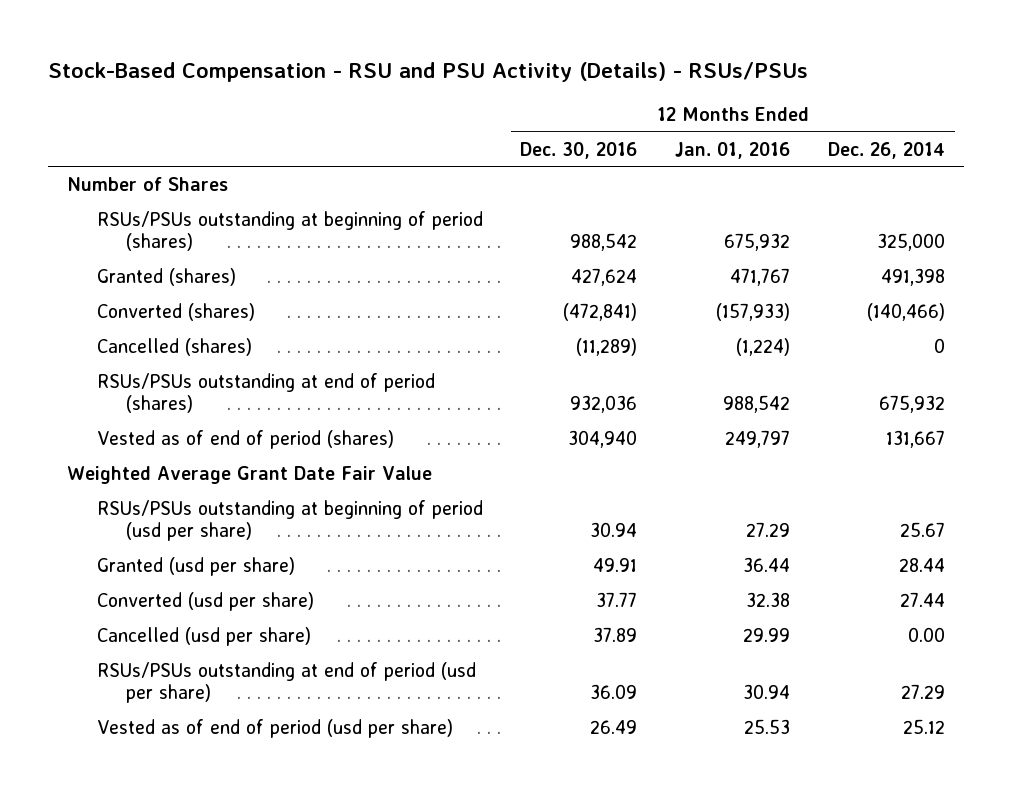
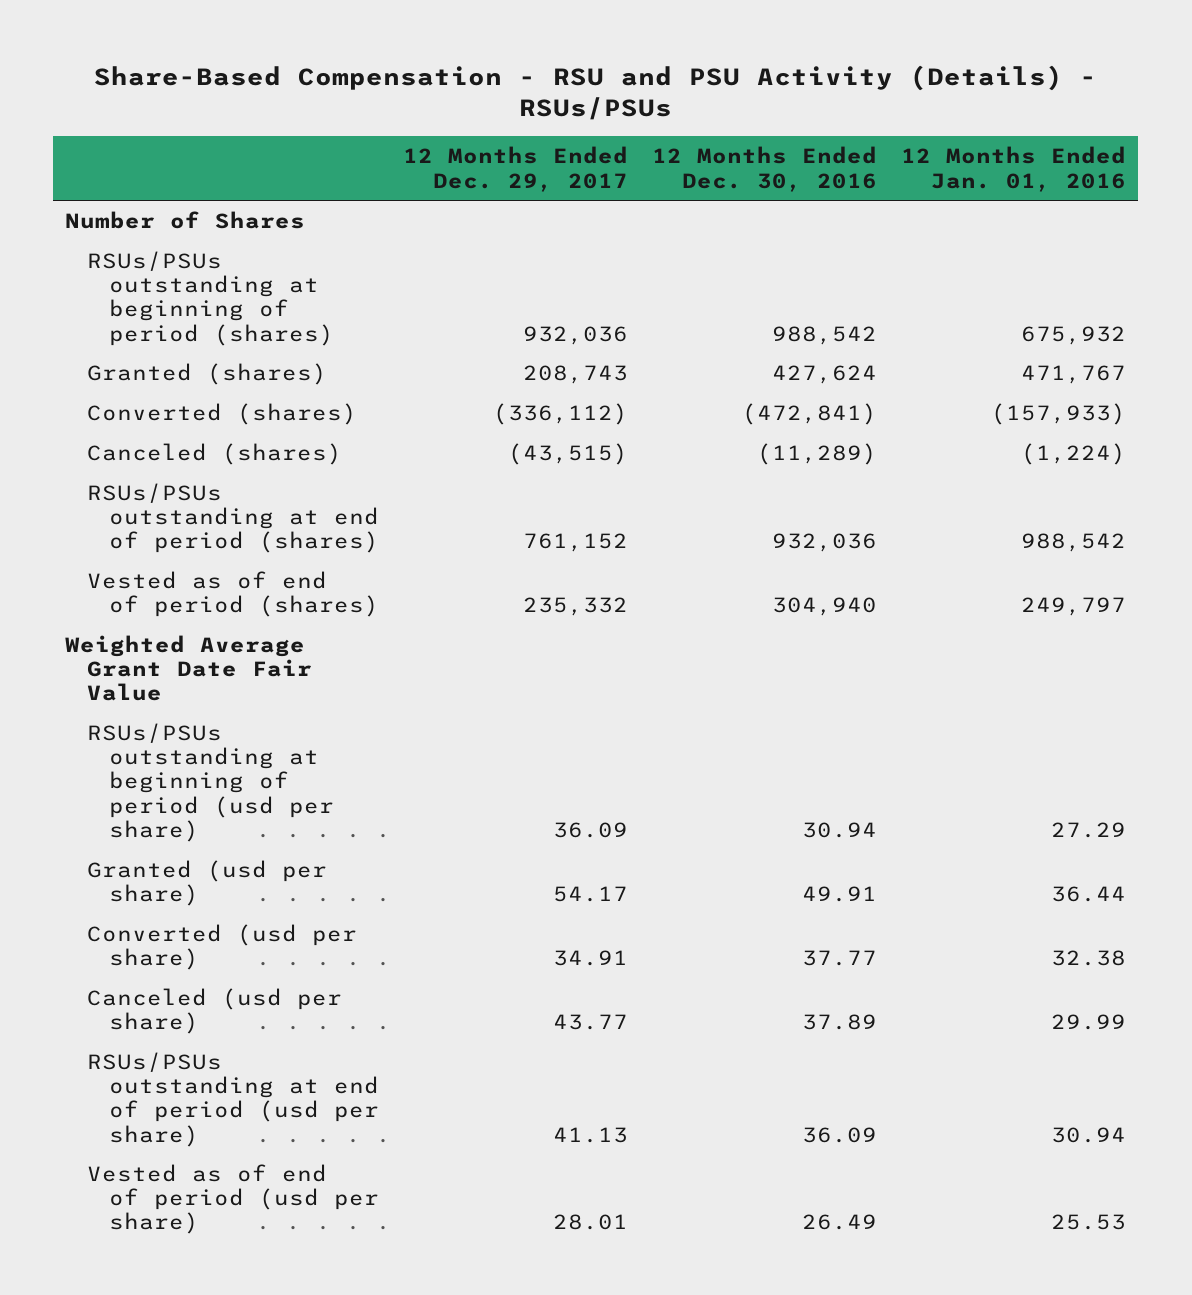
- Stock-Based Compensation - RSU and PSU Activity (Details) - RSUs/PSUs
+ Share-Based Compensation - RSU and PSU Activity (Details) - RSUs/PSUs
- | 12 Months Ended Dec. 30, 2016 | 12 Months Ended Jan. 01, 2016 | 12 Months Ended Dec. 26, 2014
+ | 12 Months Ended Dec. 29, 2017 | 12 Months Ended Dec. 30, 2016 | 12 Months Ended Jan. 01, 2016
- Cancelled (shares) | (11,289) | (1,224) | 0
+ Canceled (shares) | (43,515) | (11,289) | (1,224)
- Cancelled (usd per share) | 37.89 | 29.99 | 0.00
+ Canceled (usd per share) | 43.77 | 37.89 | 29.99

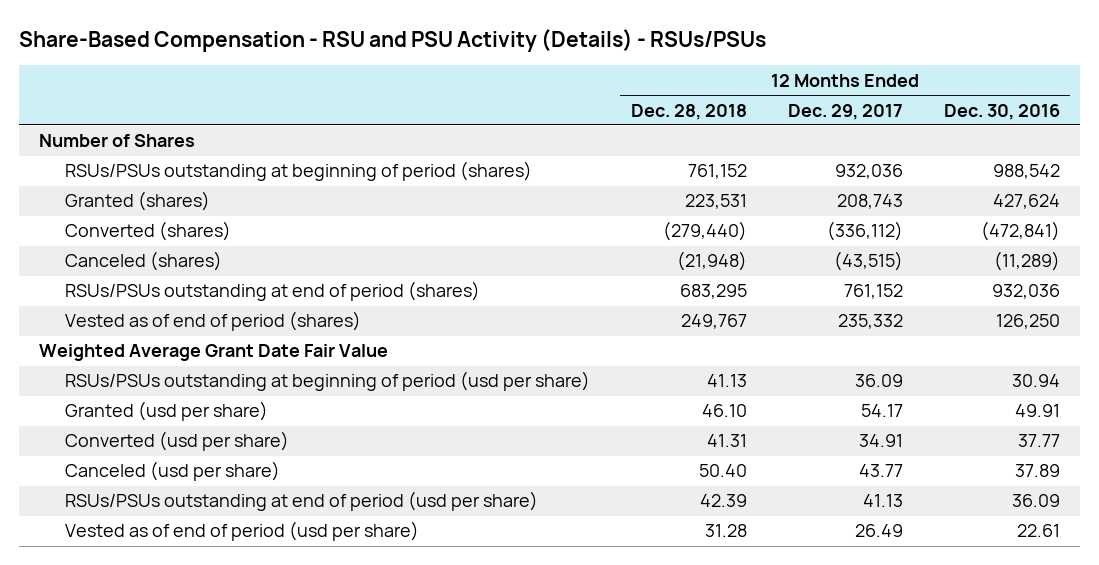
- | 12 Months Ended Dec. 29, 2017 | 12 Months Ended Dec. 30, 2016 | 12 Months Ended Jan. 01, 2016
+ | 12 Months Ended Dec. 28, 2018 | 12 Months Ended Dec. 29, 2017 | 12 Months Ended Dec. 30, 2016
- Vested as of end of period (shares) | 235,332 | 304,940 | 249,797
+ Vested as of end of period (shares) | 249,767 | 235,332 | 126,250
- Vested as of end of period (usd per share) | 28.01 | 26.49 | 25.53
+ Vested as of end of period (usd per share) | 31.28 | 26.49 | 22.61

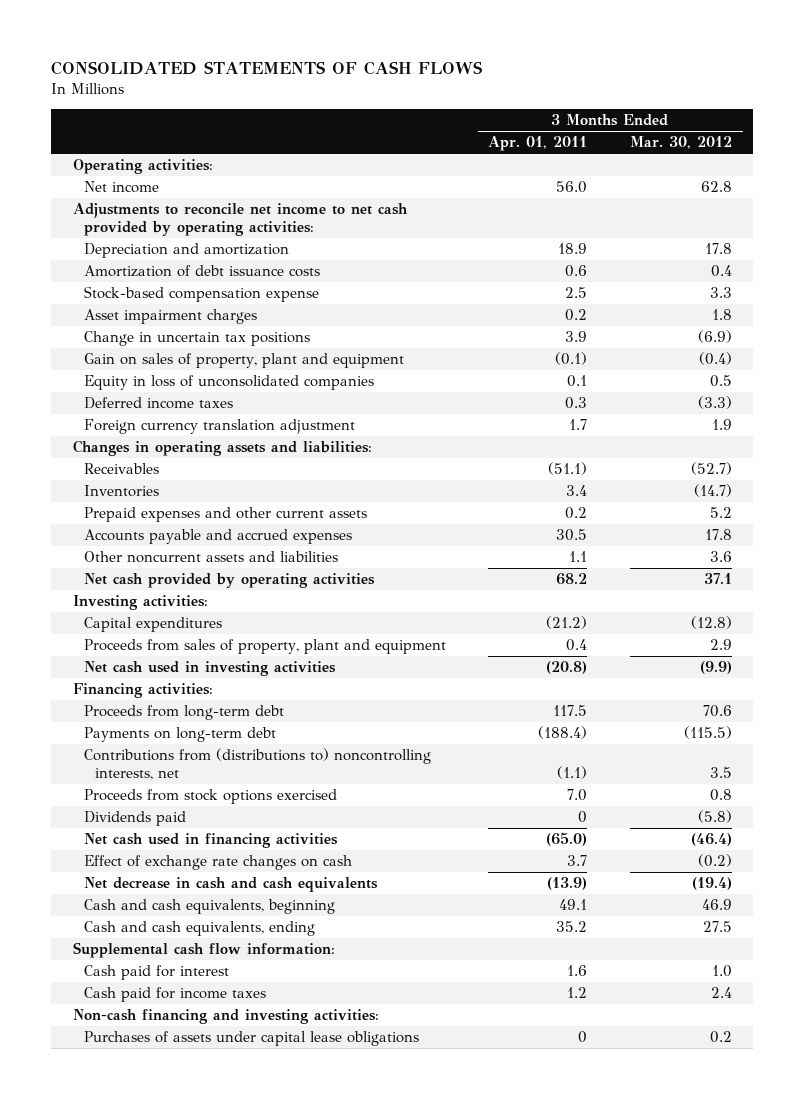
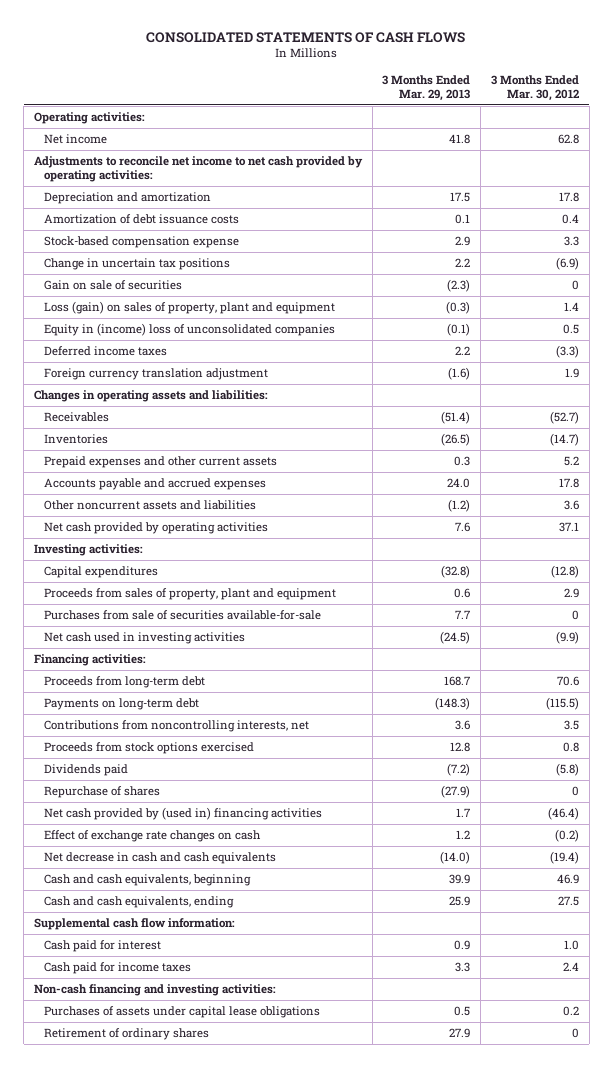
- | 3 Months Ended Apr. 01, 2011 | 3 Months Ended Mar. 30, 2012
+ | 3 Months Ended Mar. 29, 2013 | 3 Months Ended Mar. 30, 2012
- Asset impairment charges | 0.2 | 1.8
- Gain on sales of property, plant and equipment | (0.1) | (0.4)
- Equity in loss of unconsolidated companies | 0.1 | 0.5
+ Gain on sale of securities | (2.3) | 0
+ Loss (gain) on sales of property, plant and equipment | (0.3) | 1.4
+ Equity in (income) loss of unconsolidated companies | (0.1) | 0.5
+ Purchases from sale of securities available-for-sale | 7.7 | 0
- Contributions from (distributions to) noncontrolling interests, net | (1.1) | 3.5
+ Contributions from noncontrolling interests, net | 3.6 | 3.5
- Net cash used in financing activities | (65.0) | (46.4)
+ Repurchase of shares | (27.9) | 0
+ Net cash provided by (used in) financing activities | 1.7 | (46.4)
+ Retirement of ordinary shares | 27.9 | 0

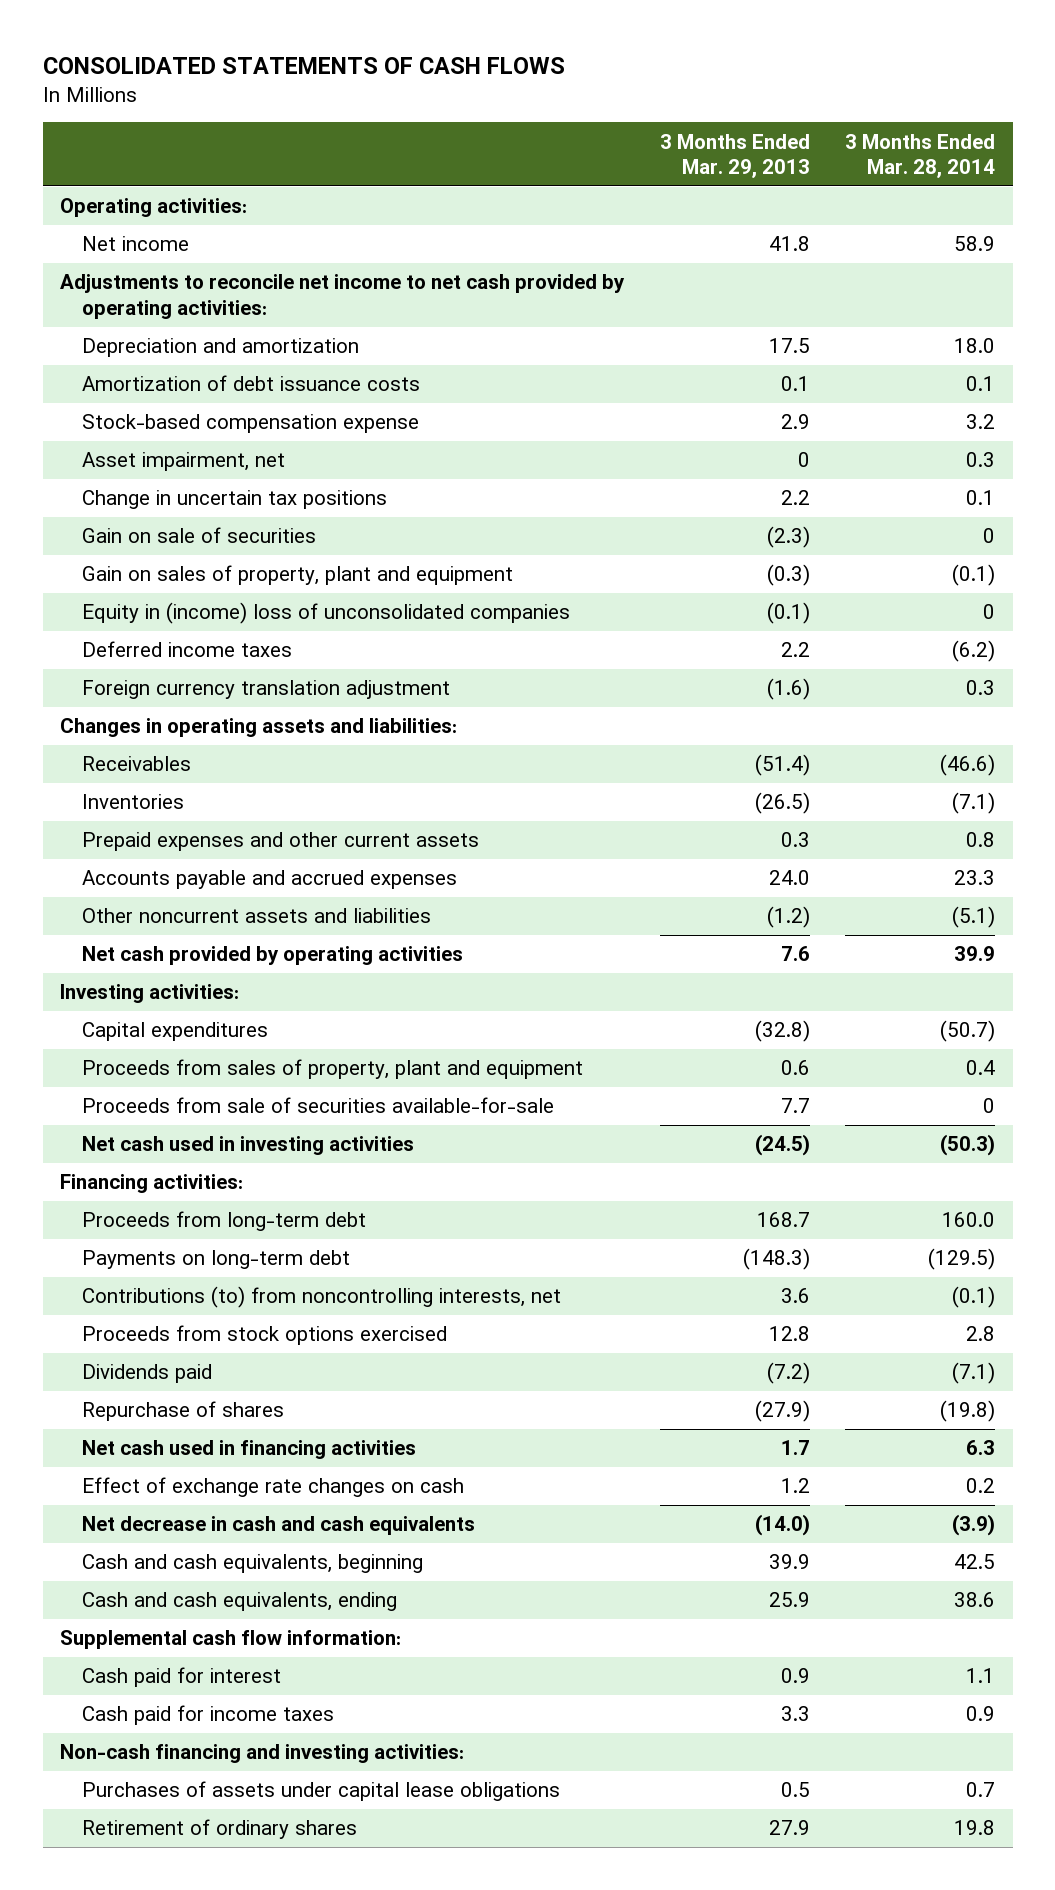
- | 3 Months Ended Mar. 29, 2013 | 3 Months Ended Mar. 30, 2012
+ | 3 Months Ended Mar. 29, 2013 | 3 Months Ended Mar. 28, 2014
+ Asset impairment, net | 0 | 0.3
- Loss (gain) on sales of property, plant and equipment | (0.3) | 1.4
+ Gain on sales of property, plant and equipment | (0.3) | (0.1)
- Purchases from sale of securities available-for-sale | 7.7 | 0
+ Proceeds from sale of securities available-for-sale | 7.7 | 0
- Contributions from noncontrolling interests, net | 3.6 | 3.5
+ Contributions (to) from noncontrolling interests, net | 3.6 | (0.1)
- Net cash provided by (used in) financing activities | 1.7 | (46.4)
+ Net cash used in financing activities | 1.7 | 6.3

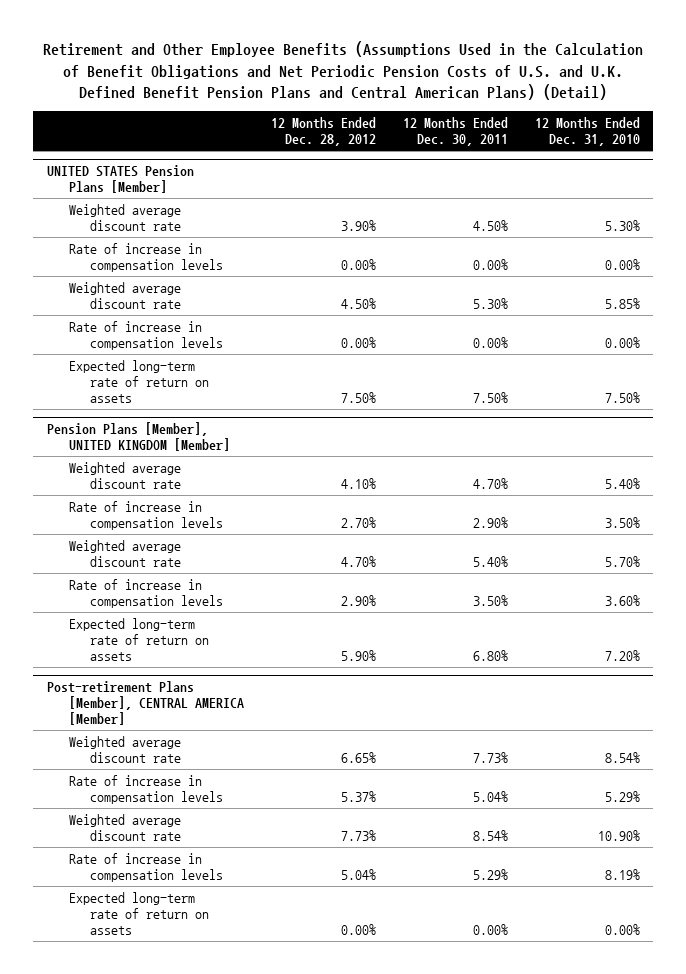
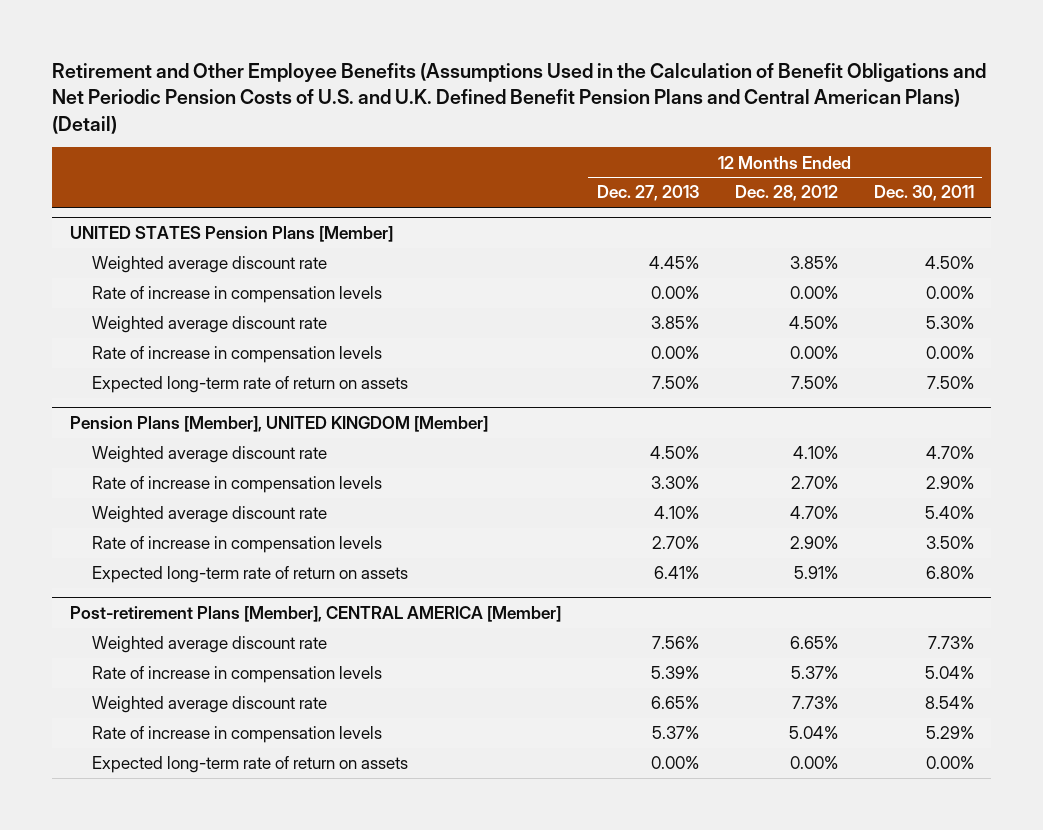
- | 12 Months Ended Dec. 28, 2012 | 12 Months Ended Dec. 30, 2011 | 12 Months Ended Dec. 31, 2010
+ | 12 Months Ended Dec. 27, 2013 | 12 Months Ended Dec. 28, 2012 | 12 Months Ended Dec. 30, 2011
@ UNITED STATES Pension Plans [Member]
- Weighted average discount rate | 3.90% | 4.50% | 5.30%
+ Weighted average discount rate | 4.45% | 3.85% | 4.50%
@ Pension Plans [Member], UNITED KINGDOM [Member]
- Expected long-term rate of return on assets | 5.90% | 6.80% | 7.20%
+ Expected long-term rate of return on assets | 6.41% | 5.91% | 6.80%

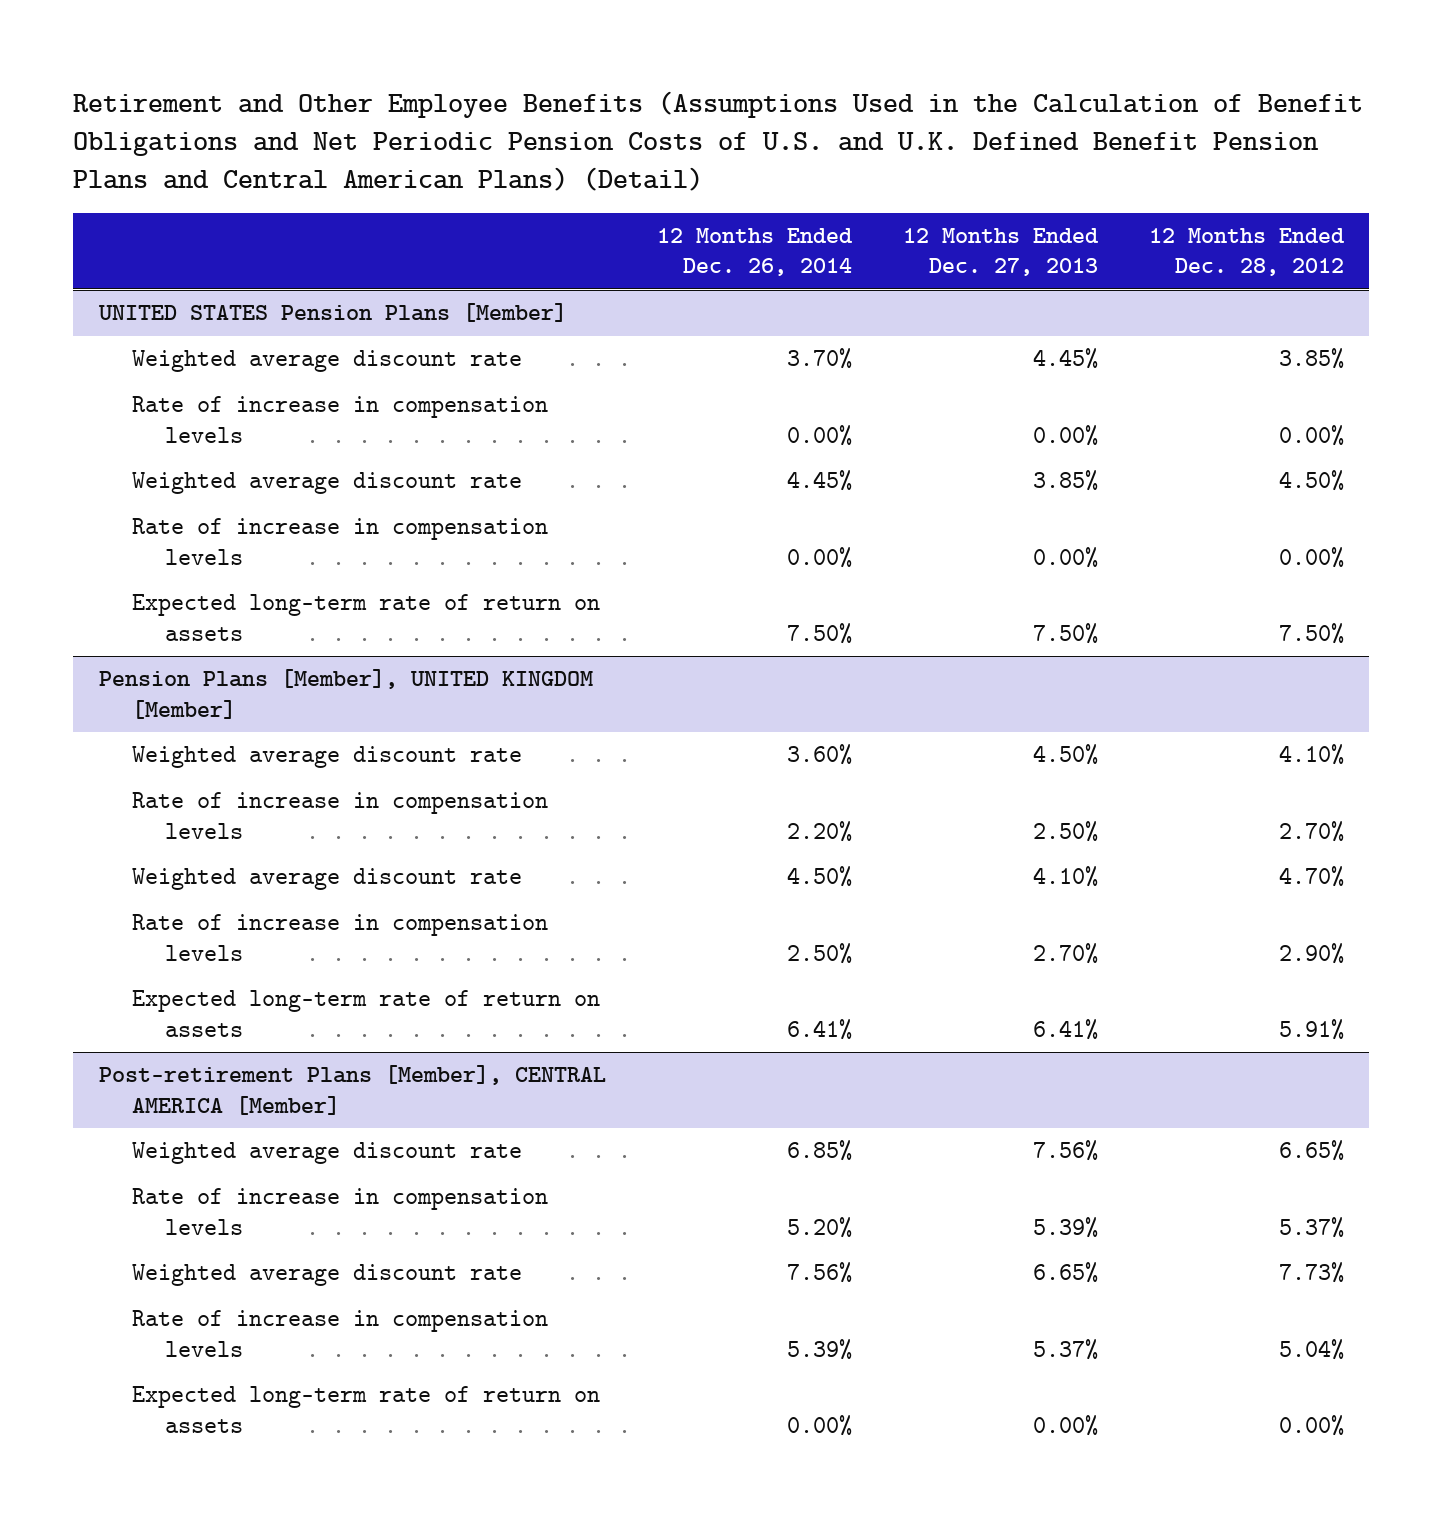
- | 12 Months Ended Dec. 27, 2013 | 12 Months Ended Dec. 28, 2012 | 12 Months Ended Dec. 30, 2011
+ | 12 Months Ended Dec. 26, 2014 | 12 Months Ended Dec. 27, 2013 | 12 Months Ended Dec. 28, 2012
@ Pension Plans [Member], UNITED KINGDOM [Member]
- Rate of increase in compensation levels | 3.30% | 2.70% | 2.90%
+ Rate of increase in compensation levels | 2.20% | 2.50% | 2.70%

